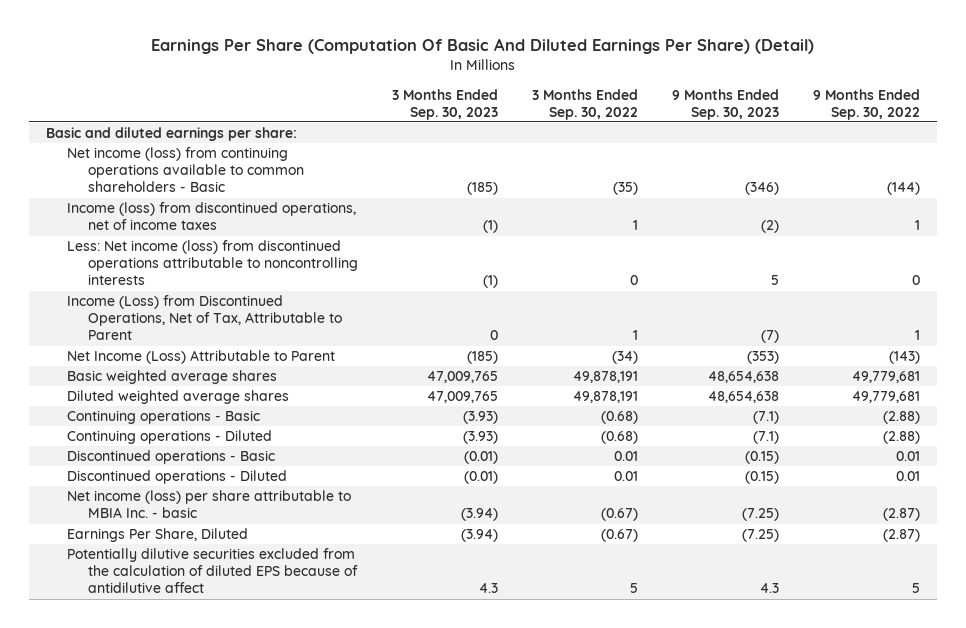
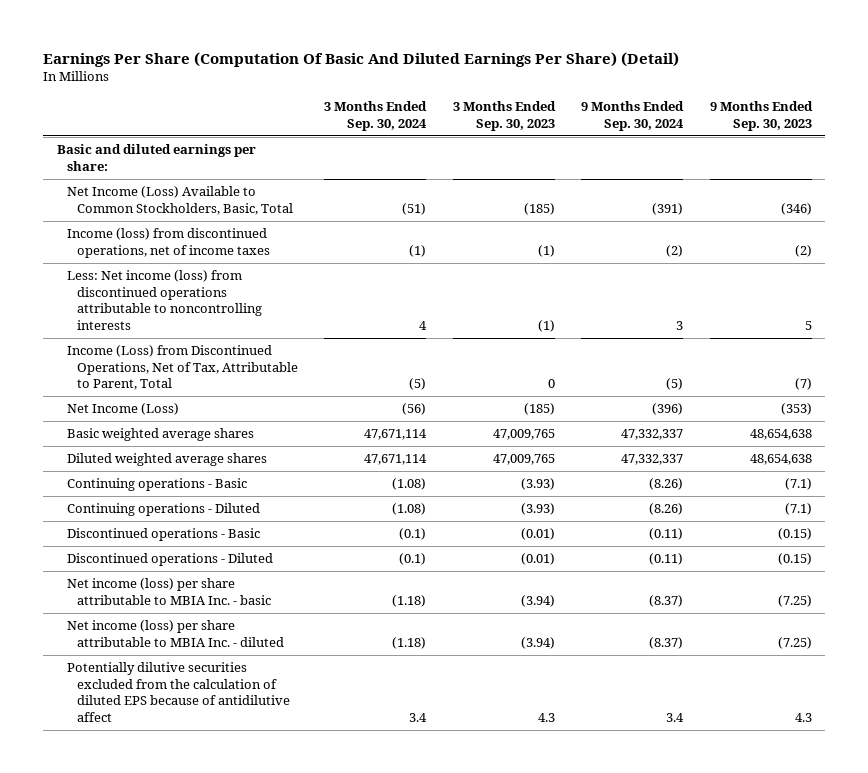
- | 3 Months Ended Sep. 30, 2023 | 3 Months Ended Sep. 30, 2022 | 9 Months Ended Sep. 30, 2023 | 9 Months Ended Sep. 30, 2022
+ | 3 Months Ended Sep. 30, 2024 | 3 Months Ended Sep. 30, 2023 | 9 Months Ended Sep. 30, 2024 | 9 Months Ended Sep. 30, 2023
- Net income (loss) from continuing operations available to common shareholders - Basic | (185) | (35) | (346) | (144)
+ Net Income (Loss) Available to Common Stockholders, Basic, Total | (51) | (185) | (391) | (346)
- Income (Loss) from Discontinued Operations, Net of Tax, Attributable to Parent | 0 | 1 | (7) | 1
- Net Income (Loss) Attributable to Parent | (185) | (34) | (353) | (143)
+ Income (Loss) from Discontinued Operations, Net of Tax, Attributable to Parent, Total | (5) | 0 | (5) | (7)
+ Net Income (Loss) | (56) | (185) | (396) | (353)
- Earnings Per Share, Diluted | (3.94) | (0.67) | (7.25) | (2.87)
+ Net income (loss) per share attributable to MBIA Inc. - diluted | (1.18) | (3.94) | (8.37) | (7.25)

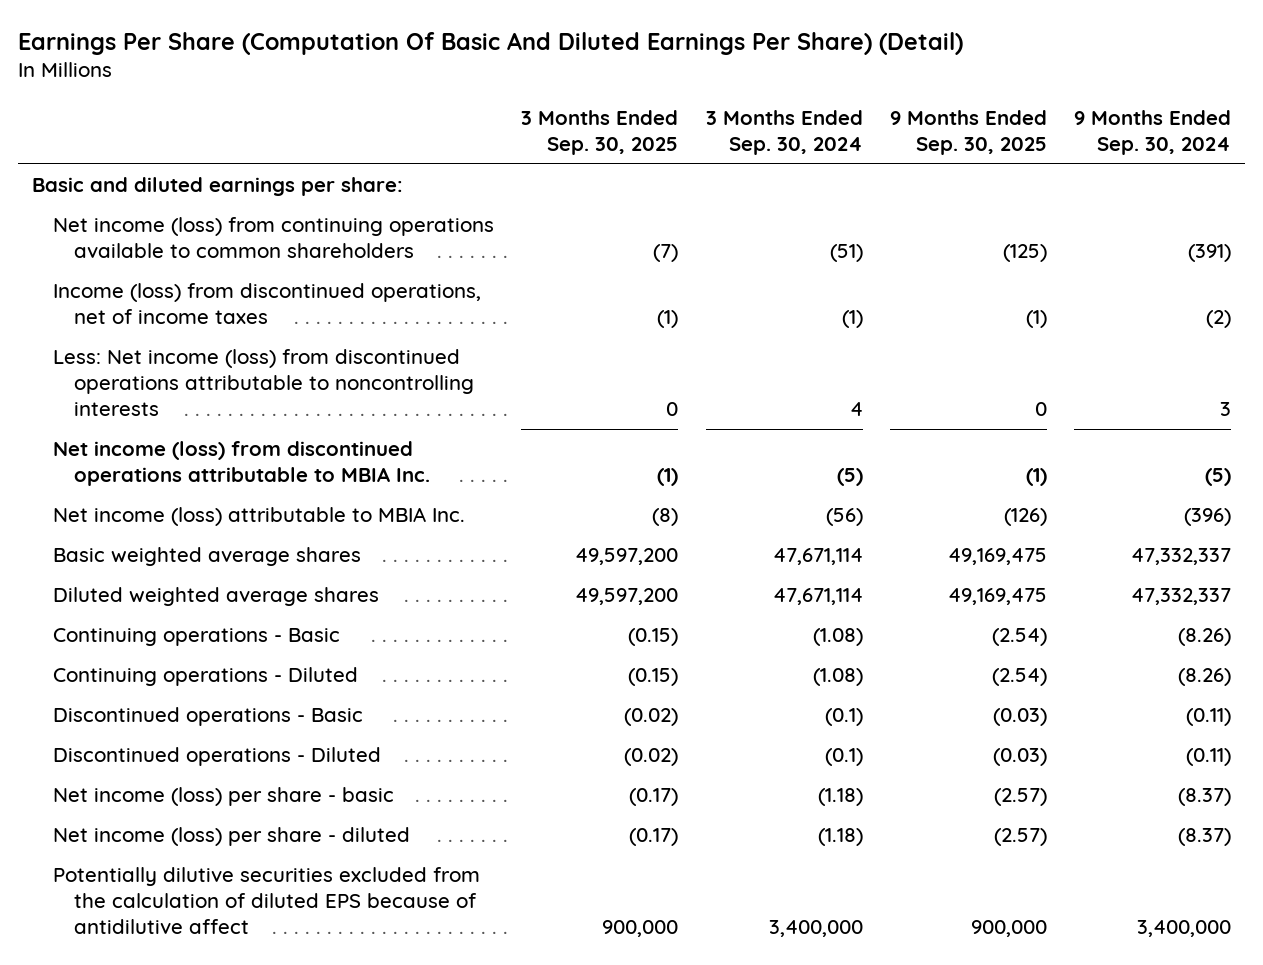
- | 3 Months Ended Sep. 30, 2024 | 3 Months Ended Sep. 30, 2023 | 9 Months Ended Sep. 30, 2024 | 9 Months Ended Sep. 30, 2023
+ | 3 Months Ended Sep. 30, 2025 | 3 Months Ended Sep. 30, 2024 | 9 Months Ended Sep. 30, 2025 | 9 Months Ended Sep. 30, 2024
- Net Income (Loss) Available to Common Stockholders, Basic, Total | (51) | (185) | (391) | (346)
+ Net income (loss) from continuing operations available to common shareholders | (7) | (51) | (125) | (391)
- Income (Loss) from Discontinued Operations, Net of Tax, Attributable to Parent, Total | (5) | 0 | (5) | (7)
- Net Income (Loss) | (56) | (185) | (396) | (353)
+ Net income (loss) from discontinued operations attributable to MBIA Inc. | (1) | (5) | (1) | (5)
+ Net income (loss) attributable to MBIA Inc. | (8) | (56) | (126) | (396)
- Net income (loss) per share attributable to MBIA Inc. - basic | (1.18) | (3.94) | (8.37) | (7.25)
- Net income (loss) per share attributable to MBIA Inc. - diluted | (1.18) | (3.94) | (8.37) | (7.25)
- Potentially dilutive securities excluded from the calculation of diluted EPS because of antidilutive affect | 3.4 | 4.3 | 3.4 | 4.3
+ Net income (loss) per share - basic | (0.17) | (1.18) | (2.57) | (8.37)
+ Net income (loss) per share - diluted | (0.17) | (1.18) | (2.57) | (8.37)
+ Potentially dilutive securities excluded from the calculation of diluted EPS because of antidilutive affect | 900,000 | 3,400,000 | 900,000 | 3,400,000

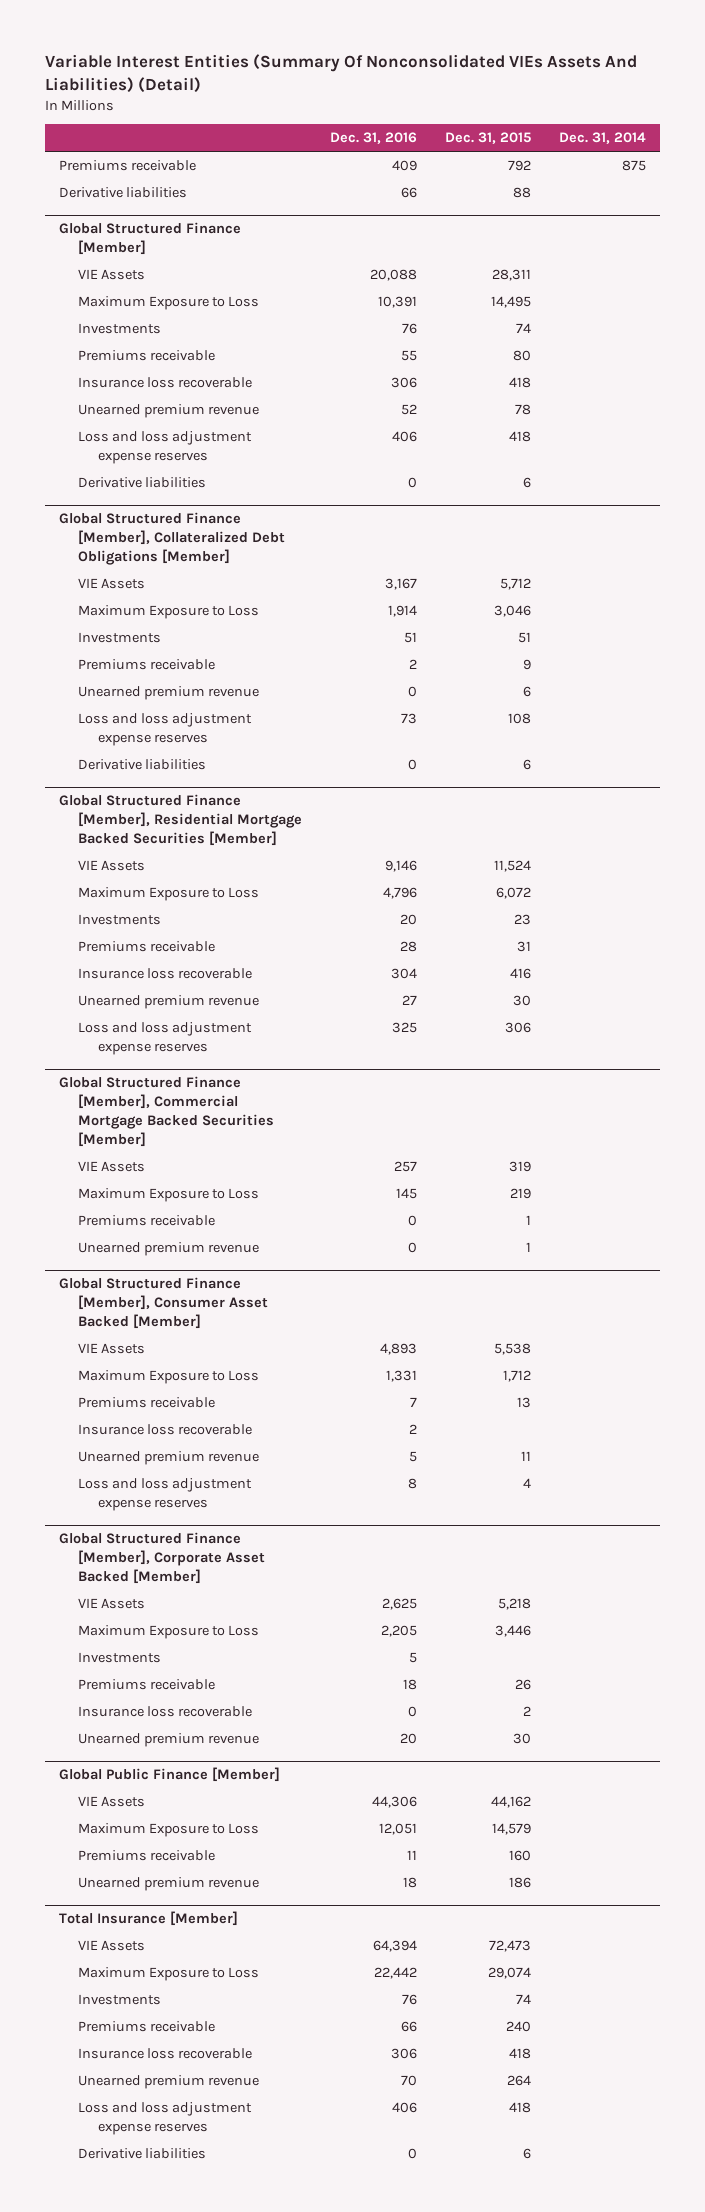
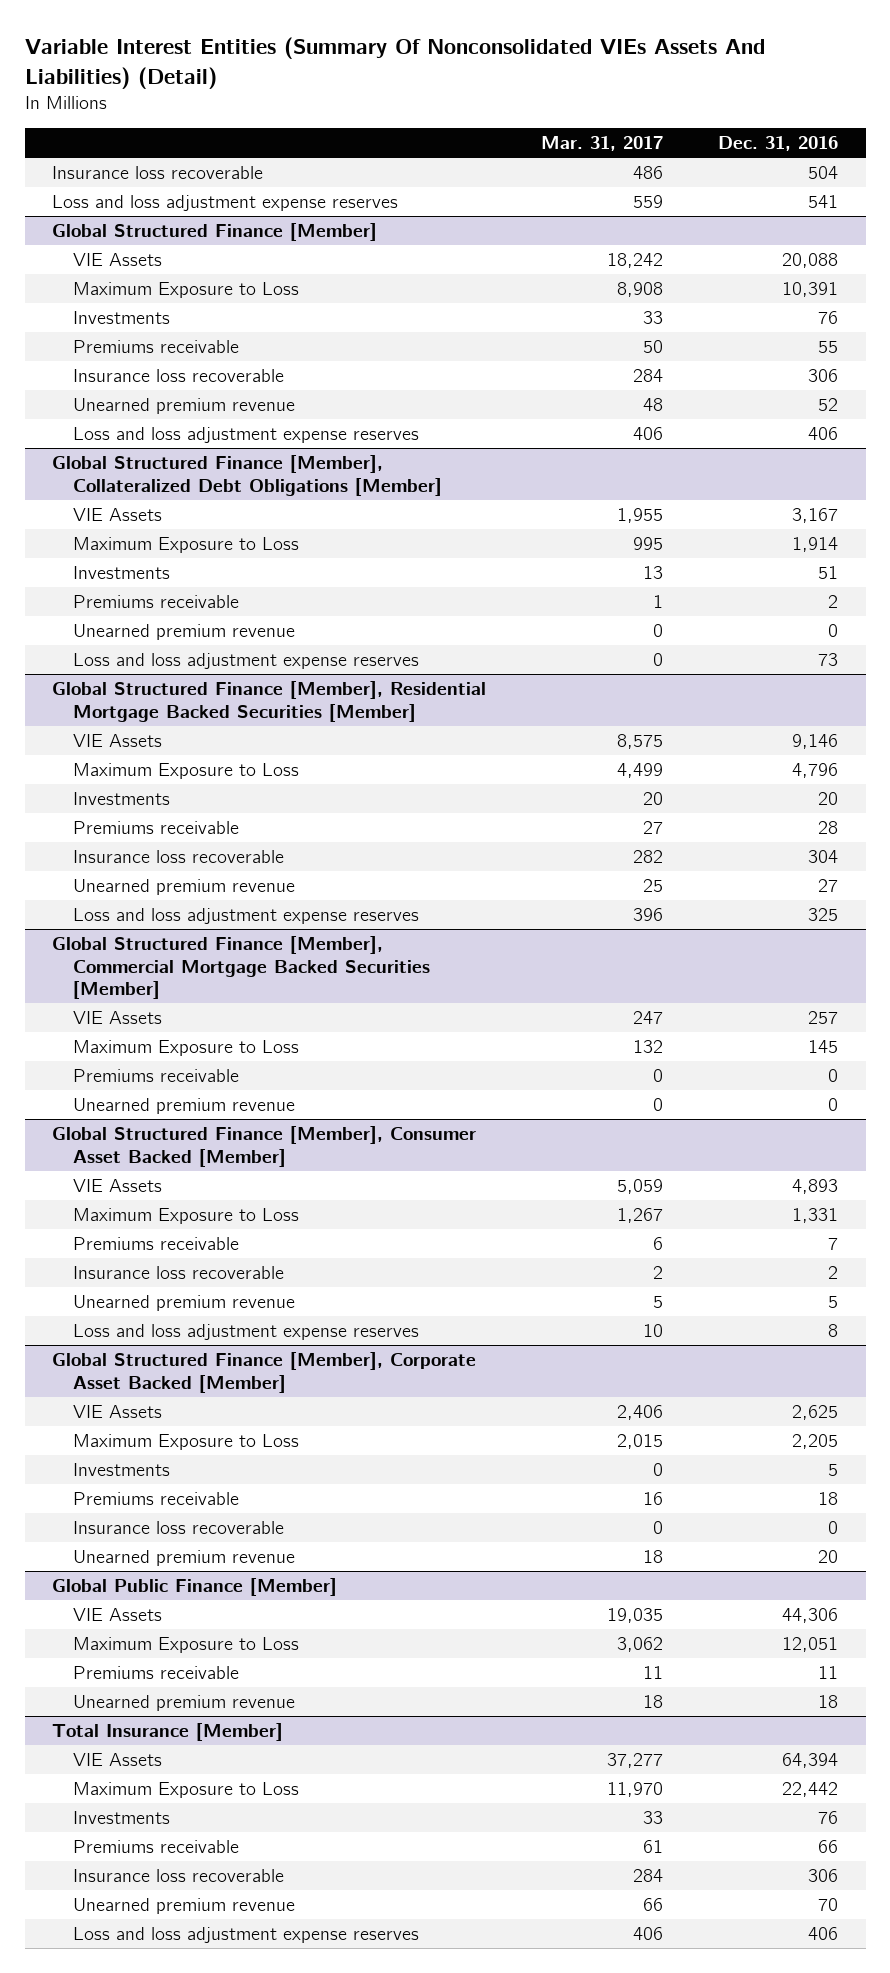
- | Dec. 31, 2016 | Dec. 31, 2015 | Dec. 31, 2014
+ | Mar. 31, 2017 | Dec. 31, 2016
- Premiums receivable | 409 | 792 | 875
- Derivative liabilities | 66 | 88 |
+ Insurance loss recoverable | 486 | 504
+ Loss and loss adjustment expense reserves | 559 | 541
@ Global Structured Finance [Member]
- Derivative liabilities | 0 | 6 |
@ Global Structured Finance [Member], Collateralized Debt Obligations [Member]
- Derivative liabilities | 0 | 6 |
@ Total Insurance [Member]
- Derivative liabilities | 0 | 6 |

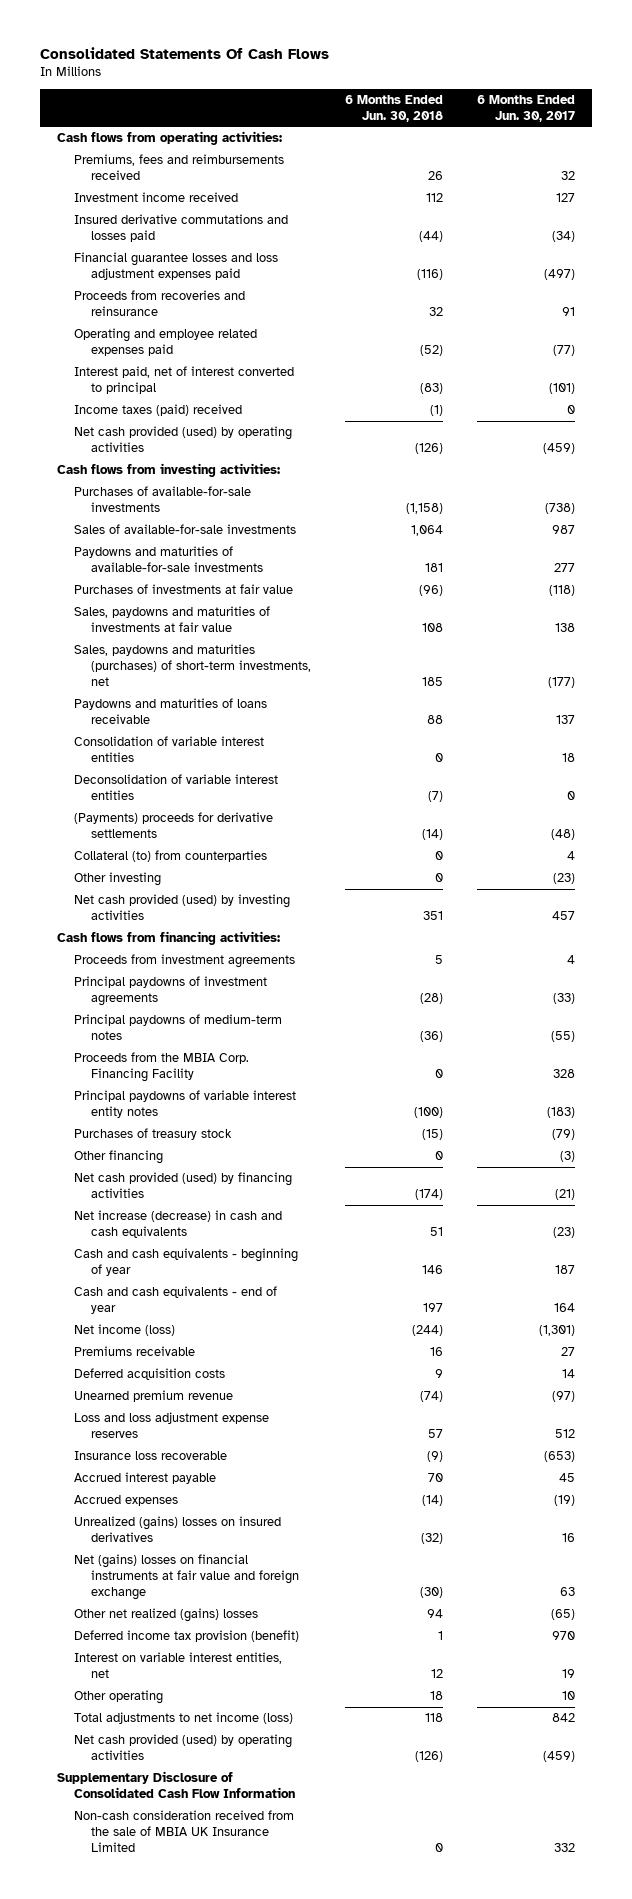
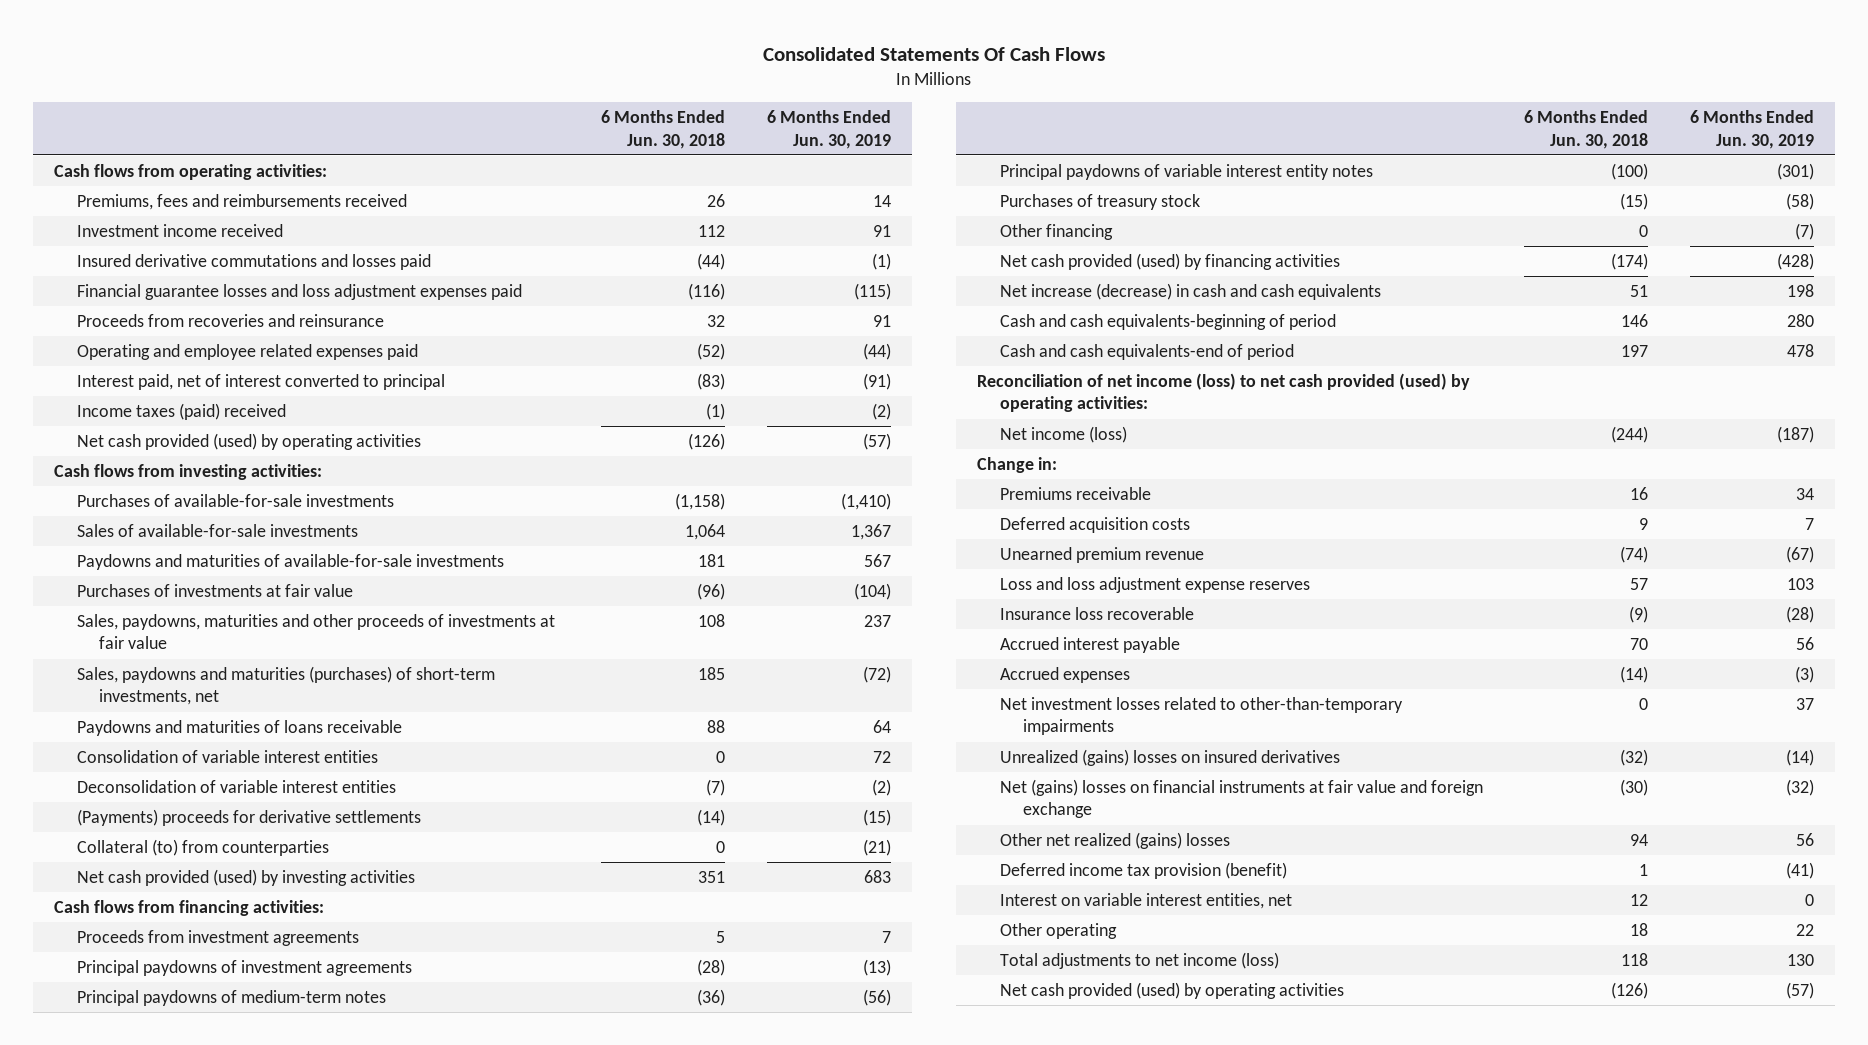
- | 6 Months Ended Jun. 30, 2018 | 6 Months Ended Jun. 30, 2017
+ | 6 Months Ended Jun. 30, 2018 | 6 Months Ended Jun. 30, 2019
- Sales, paydowns and maturities of investments at fair value | 108 | 138
+ Sales, paydowns, maturities and other proceeds of investments at fair value | 108 | 237
- Other investing | 0 | (23)
- Proceeds from the MBIA Corp. Financing Facility | 0 | 328
- Cash and cash equivalents - beginning of year | 146 | 187
- Cash and cash equivalents - end of year | 197 | 164
+ Cash and cash equivalents-beginning of period | 146 | 280
+ Cash and cash equivalents-end of period | 197 | 478
+ Reconciliation of net income (loss) to net cash provided (used) by operating activities:
+ Change in:
+ Net investment losses related to other-than-temporary impairments | 0 | 37
- Supplementary Disclosure of Consolidated Cash Flow Information
- Non-cash consideration received from the sale of MBIA UK Insurance Limited | 0 | 332

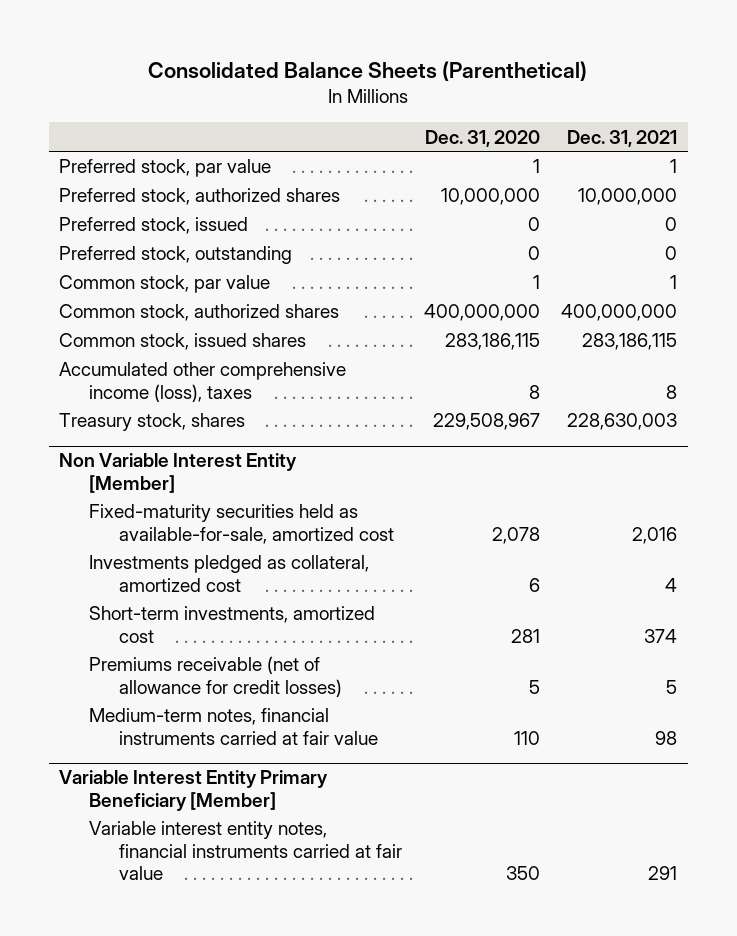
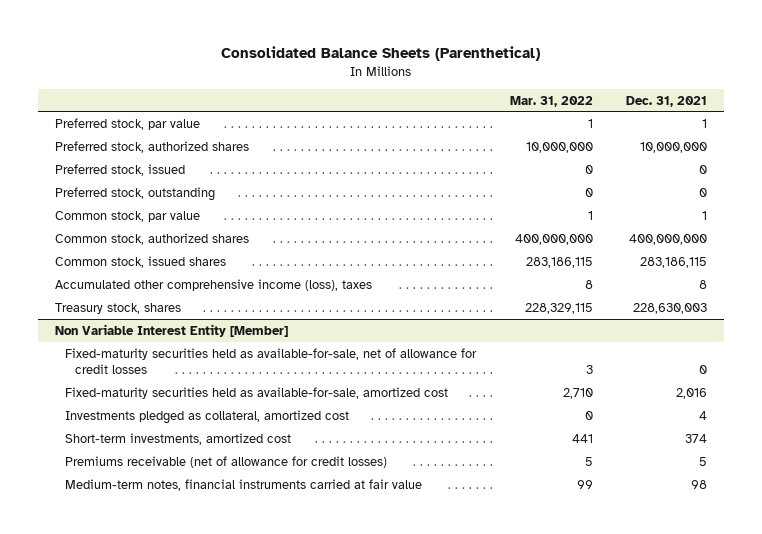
- | Dec. 31, 2020 | Dec. 31, 2021
+ | Mar. 31, 2022 | Dec. 31, 2021
@ Non Variable Interest Entity [Member]
+ Fixed-maturity securities held as available-for-sale, net of allowance for credit losses | 3 | 0
- Variable Interest Entity Primary Beneficiary [Member]
- Variable interest entity notes, financial instruments carried at fair value | 350 | 291

